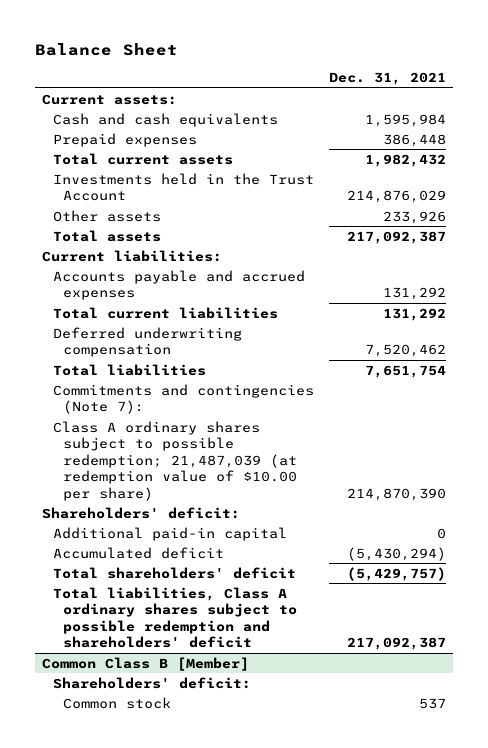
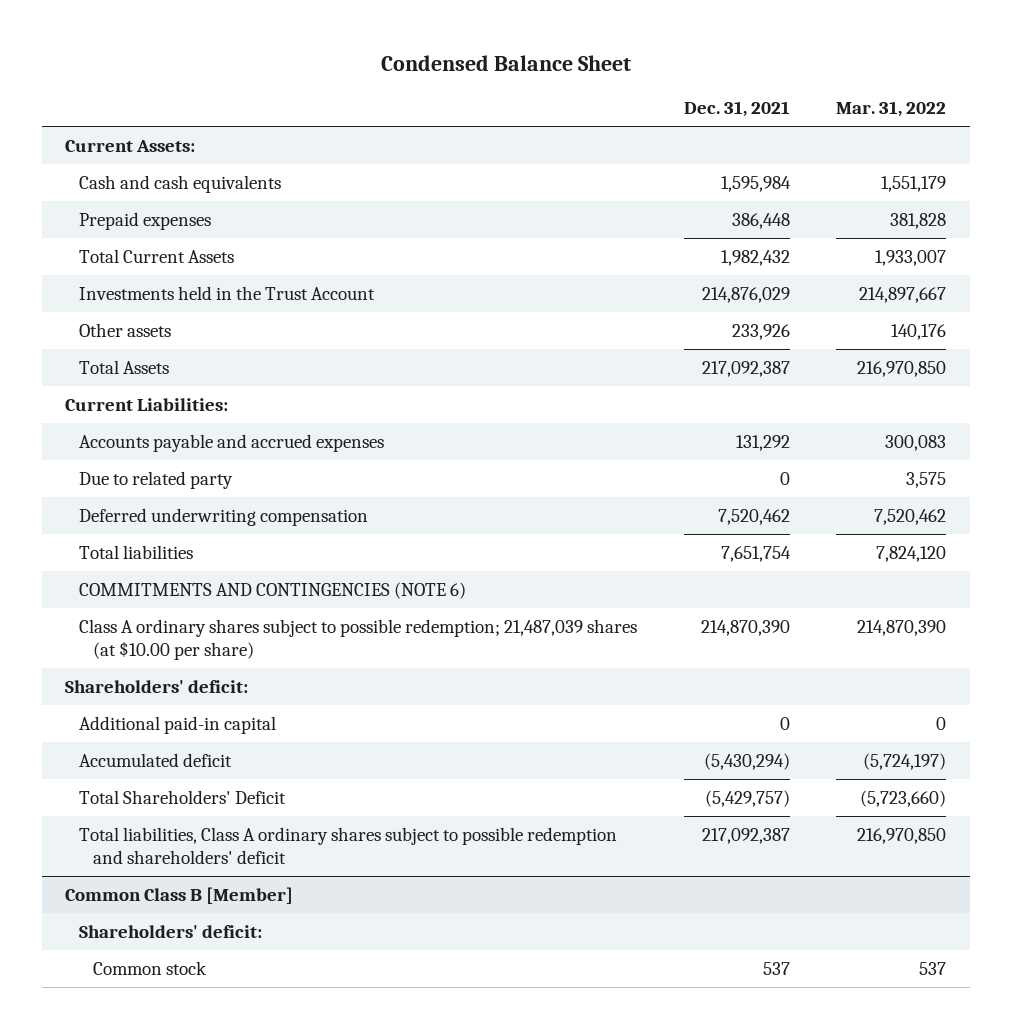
- Balance Sheet
+ Condensed Balance Sheet
- | Dec. 31, 2021
+ | Dec. 31, 2021 | Mar. 31, 2022
- Current assets:
+ Current Assets:
- Total current assets | 1,982,432
+ Total Current Assets | 1,982,432 | 1,933,007
- Total assets | 217,092,387
- Current liabilities:
+ Total Assets | 217,092,387 | 216,970,850
+ Current Liabilities:
- Total current liabilities | 131,292
+ Due to related party | 0 | 3,575
- Commitments and contingencies (Note 7):
- Class A ordinary shares subject to possible redemption; 21,487,039 (at redemption value of $10.00 per share) | 214,870,390
+ COMMITMENTS AND CONTINGENCIES (NOTE 6)
+ Class A ordinary shares subject to possible redemption; 21,487,039 shares (at $10.00 per share) | 214,870,390 | 214,870,390
- Total shareholders' deficit | (5,429,757)
+ Total Shareholders' Deficit | (5,429,757) | (5,723,660)

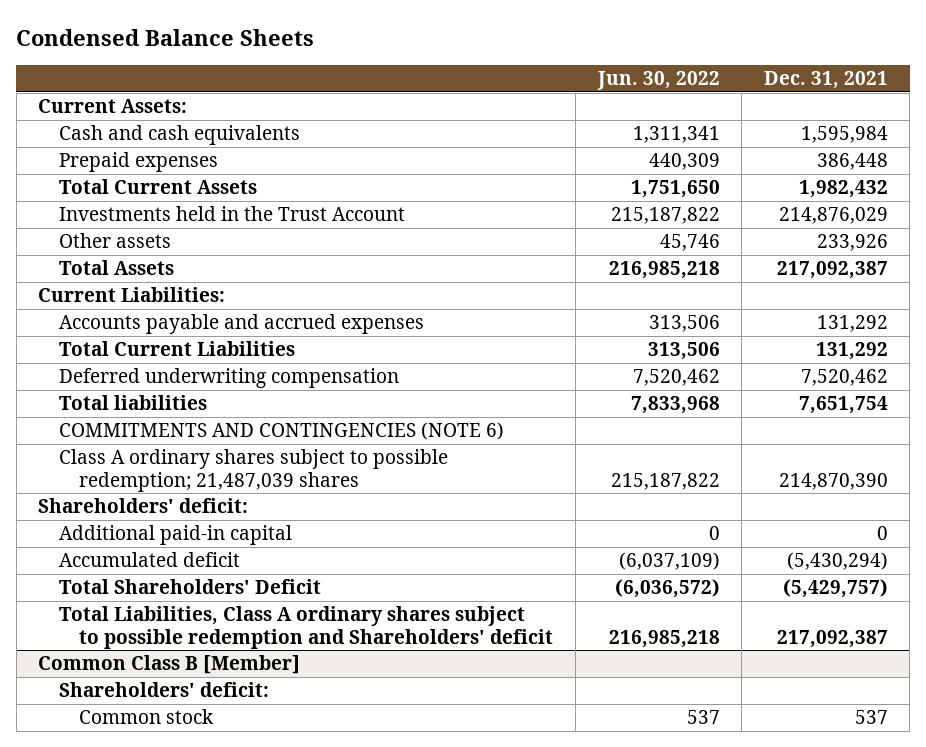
- Condensed Balance Sheet
+ Condensed Balance Sheets
- | Dec. 31, 2021 | Mar. 31, 2022
+ | Jun. 30, 2022 | Dec. 31, 2021
- Due to related party | 0 | 3,575
+ Total Current Liabilities | 313,506 | 131,292
- Class A ordinary shares subject to possible redemption; 21,487,039 shares (at $10.00 per share) | 214,870,390 | 214,870,390
+ Class A ordinary shares subject to possible redemption; 21,487,039 shares | 215,187,822 | 214,870,390
- Total liabilities, Class A ordinary shares subject to possible redemption and shareholders' deficit | 217,092,387 | 216,970,850
+ Total Liabilities, Class A ordinary shares subject to possible redemption and Shareholders' deficit | 216,985,218 | 217,092,387

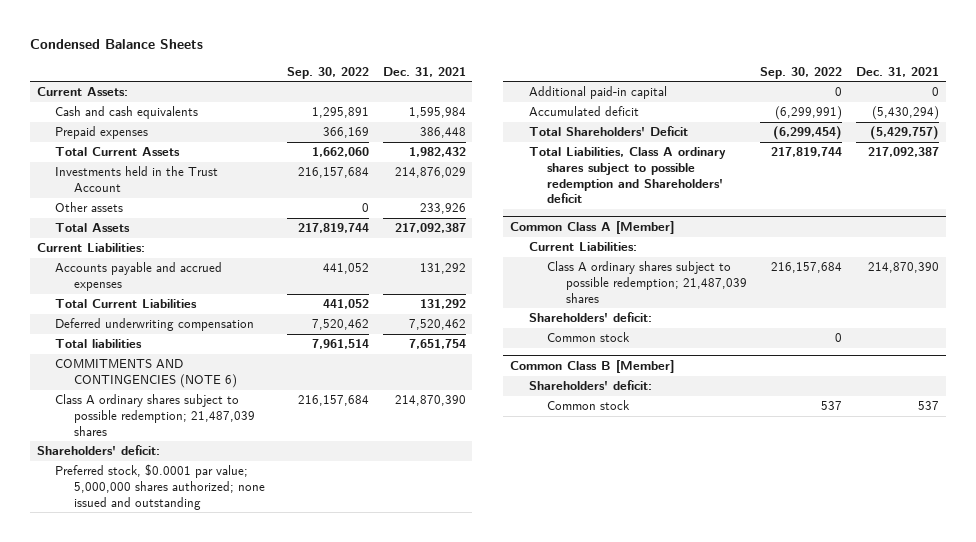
- | Jun. 30, 2022 | Dec. 31, 2021
+ | Sep. 30, 2022 | Dec. 31, 2021
+ Preferred stock, $0.0001 par value; 5,000,000 shares authorized; none issued and outstanding
+ Common Class A [Member]
+ Current Liabilities:
+ Class A ordinary shares subject to possible redemption; 21,487,039 shares | 216,157,684 | 214,870,390
+ Shareholders' deficit:
+ Common stock | 0 |

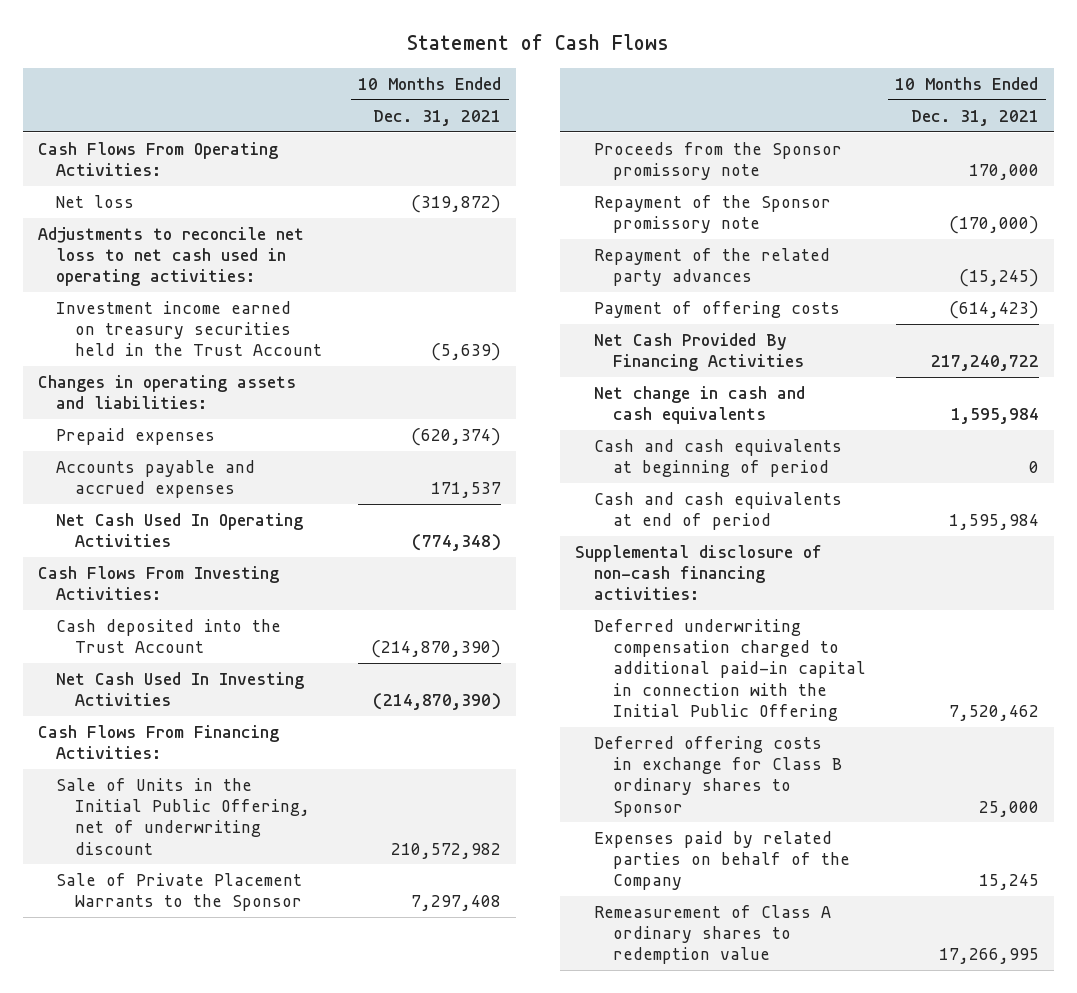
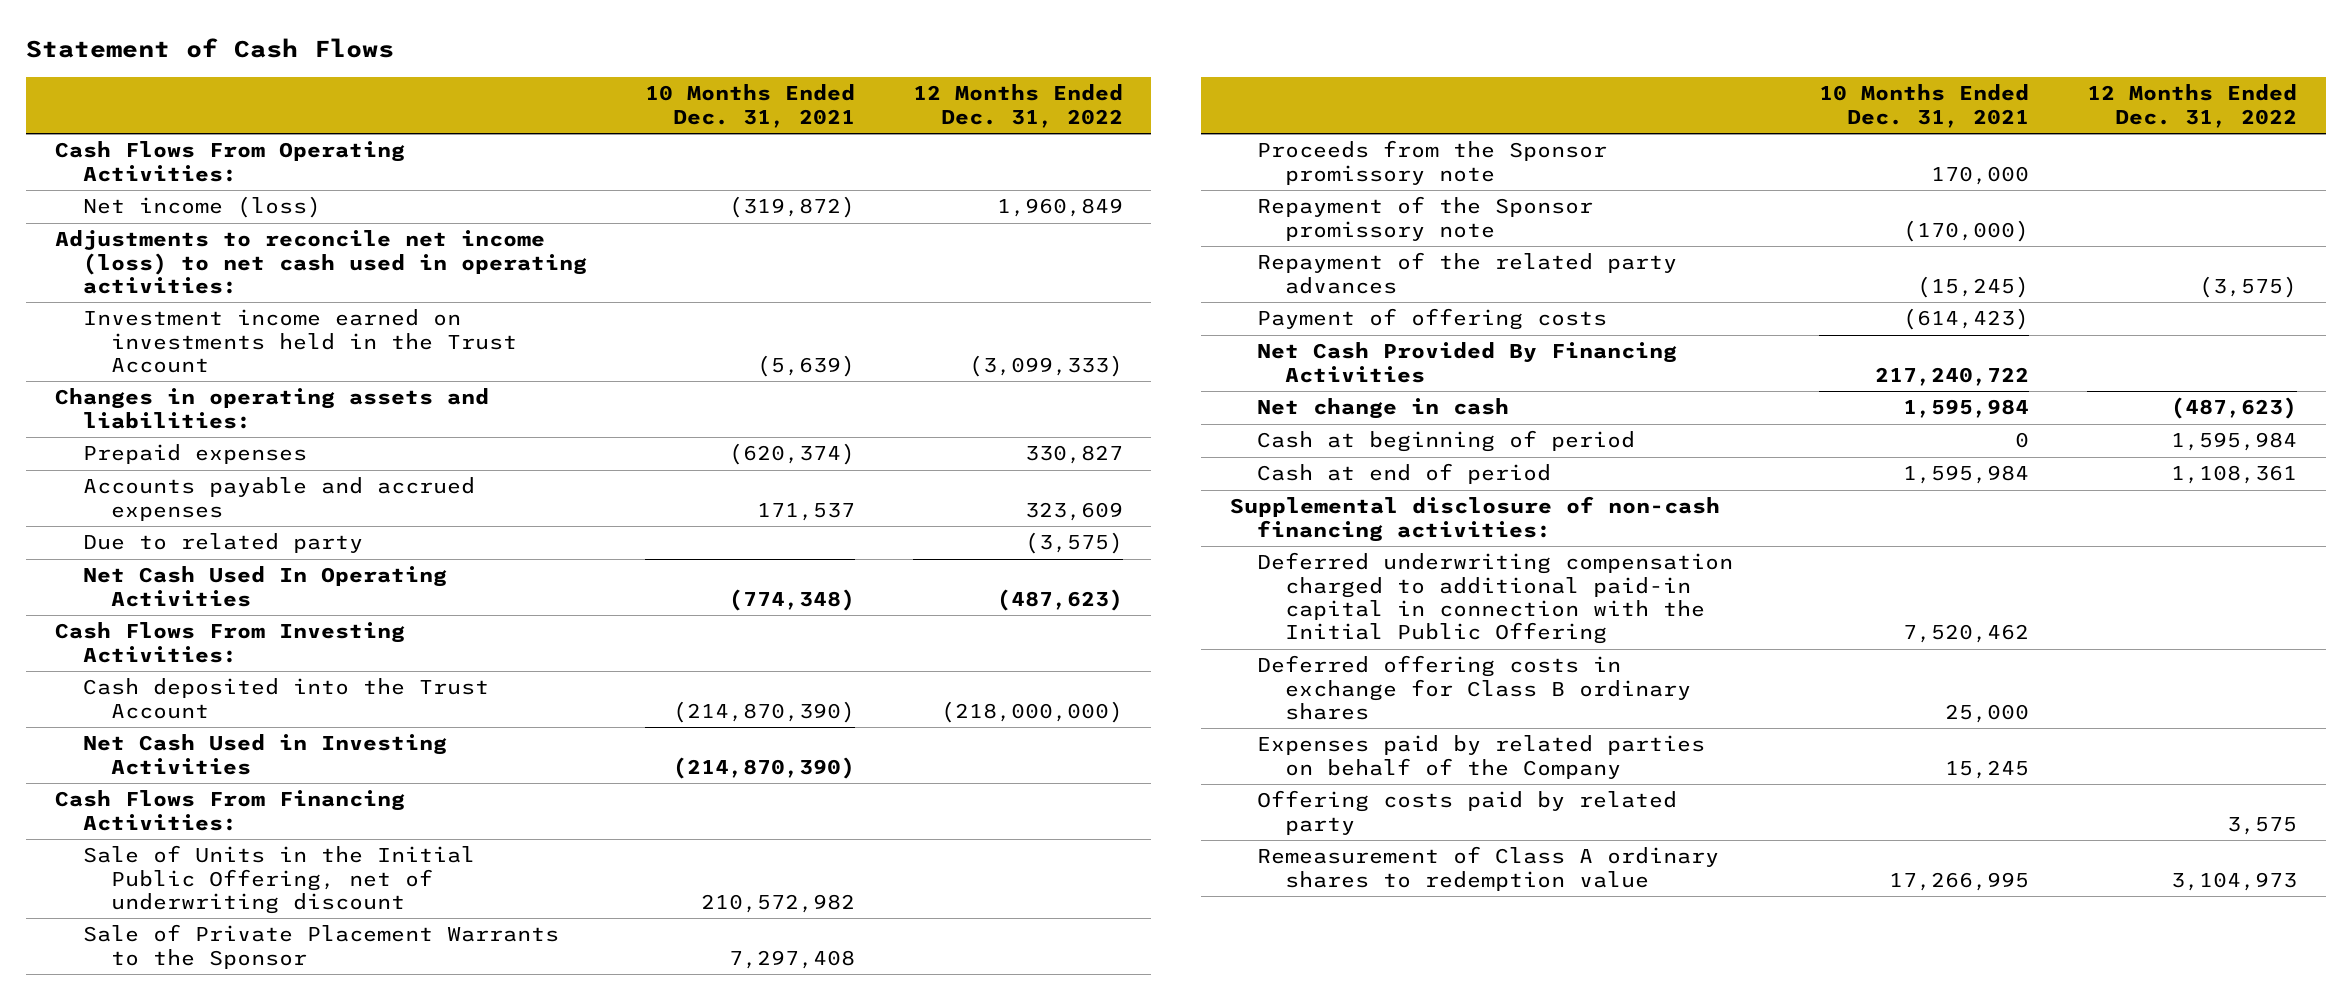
- | 10 Months Ended Dec. 31, 2021
+ | 10 Months Ended Dec. 31, 2021 | 12 Months Ended Dec. 31, 2022
- Net loss | (319,872)
- Adjustments to reconcile net loss to net cash used in operating activities:
- Investment income earned on treasury securities held in the Trust Account | (5,639)
+ Net income (loss) | (319,872) | 1,960,849
+ Adjustments to reconcile net income (loss) to net cash used in operating activities:
+ Investment income earned on investments held in the Trust Account | (5,639) | (3,099,333)
+ Due to related party | | (3,575)
- Net Cash Used In Investing Activities | (214,870,390)
+ Net Cash Used in Investing Activities | (214,870,390) |
- Net change in cash and cash equivalents | 1,595,984
- Cash and cash equivalents at beginning of period | 0
- Cash and cash equivalents at end of period | 1,595,984
+ Net change in cash | 1,595,984 | (487,623)
+ Cash at beginning of period | 0 | 1,595,984
+ Cash at end of period | 1,595,984 | 1,108,361
- Deferred offering costs in exchange for Class B ordinary shares to Sponsor | 25,000
+ Deferred offering costs in exchange for Class B ordinary shares | 25,000 |
+ Offering costs paid by related party | | 3,575

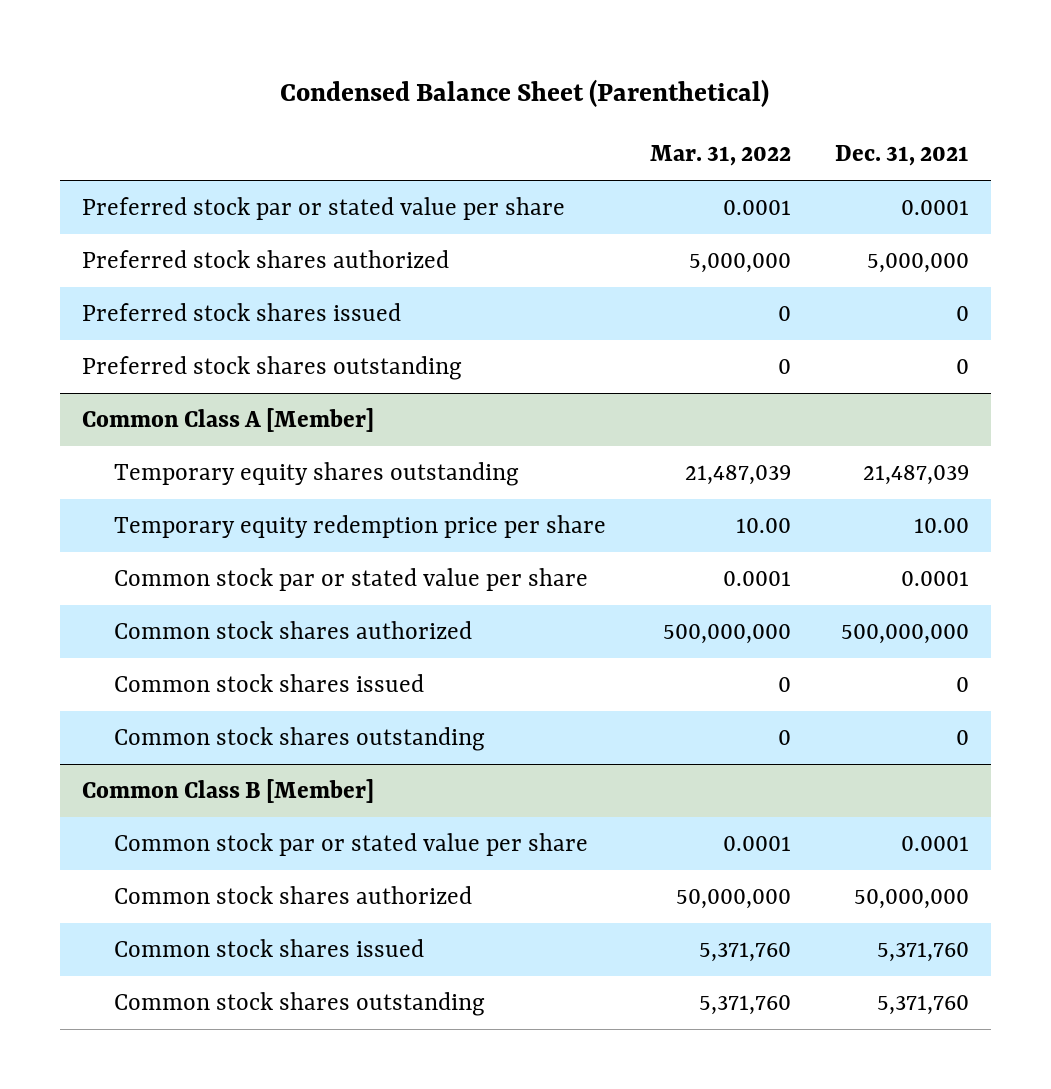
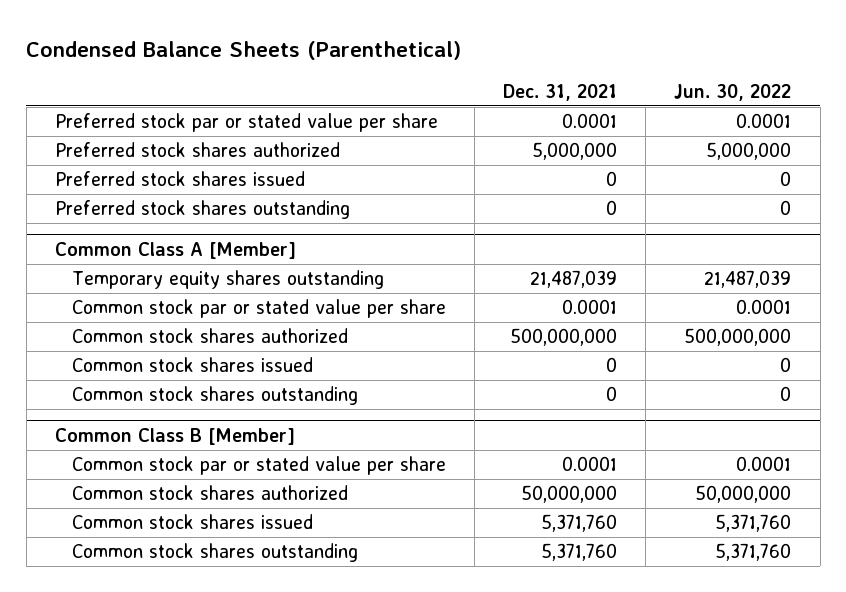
- Condensed Balance Sheet (Parenthetical)
+ Condensed Balance Sheets (Parenthetical)
- | Mar. 31, 2022 | Dec. 31, 2021
+ | Dec. 31, 2021 | Jun. 30, 2022
@ Common Class A [Member]
- Temporary equity redemption price per share | 10.00 | 10.00

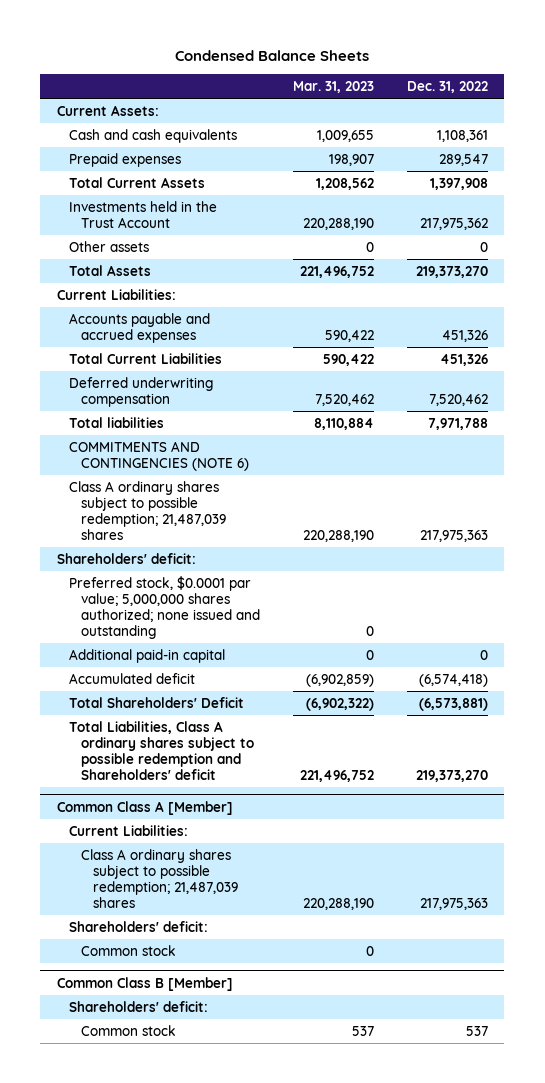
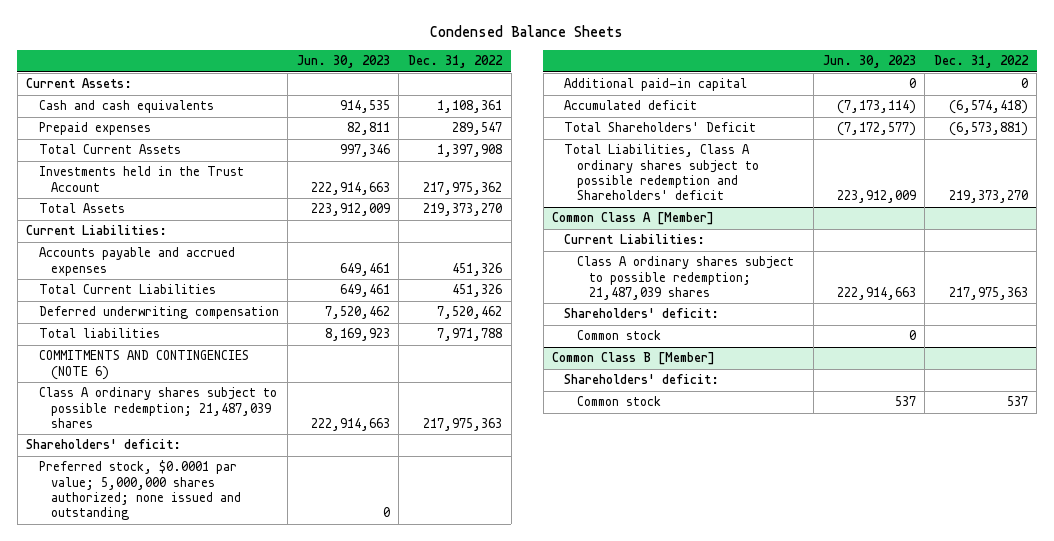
- | Mar. 31, 2023 | Dec. 31, 2022
+ | Jun. 30, 2023 | Dec. 31, 2022
- Other assets | 0 | 0

